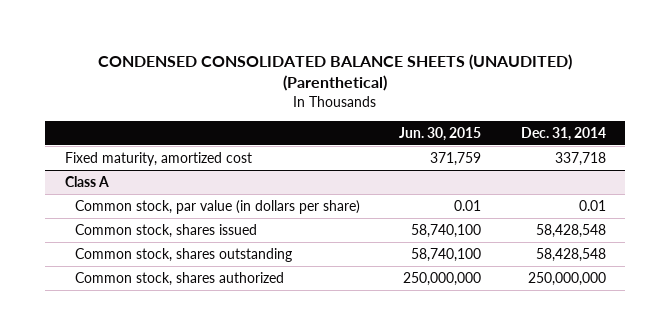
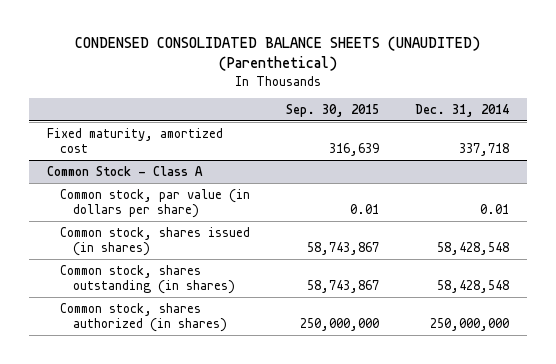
- | Jun. 30, 2015 | Dec. 31, 2014
+ | Sep. 30, 2015 | Dec. 31, 2014
- Class A
+ Common Stock - Class A
- Common stock, shares issued | 58,740,100 | 58,428,548
- Common stock, shares outstanding | 58,740,100 | 58,428,548
- Common stock, shares authorized | 250,000,000 | 250,000,000
+ Common stock, shares issued (in shares) | 58,743,867 | 58,428,548
+ Common stock, shares outstanding (in shares) | 58,743,867 | 58,428,548
+ Common stock, shares authorized (in shares) | 250,000,000 | 250,000,000

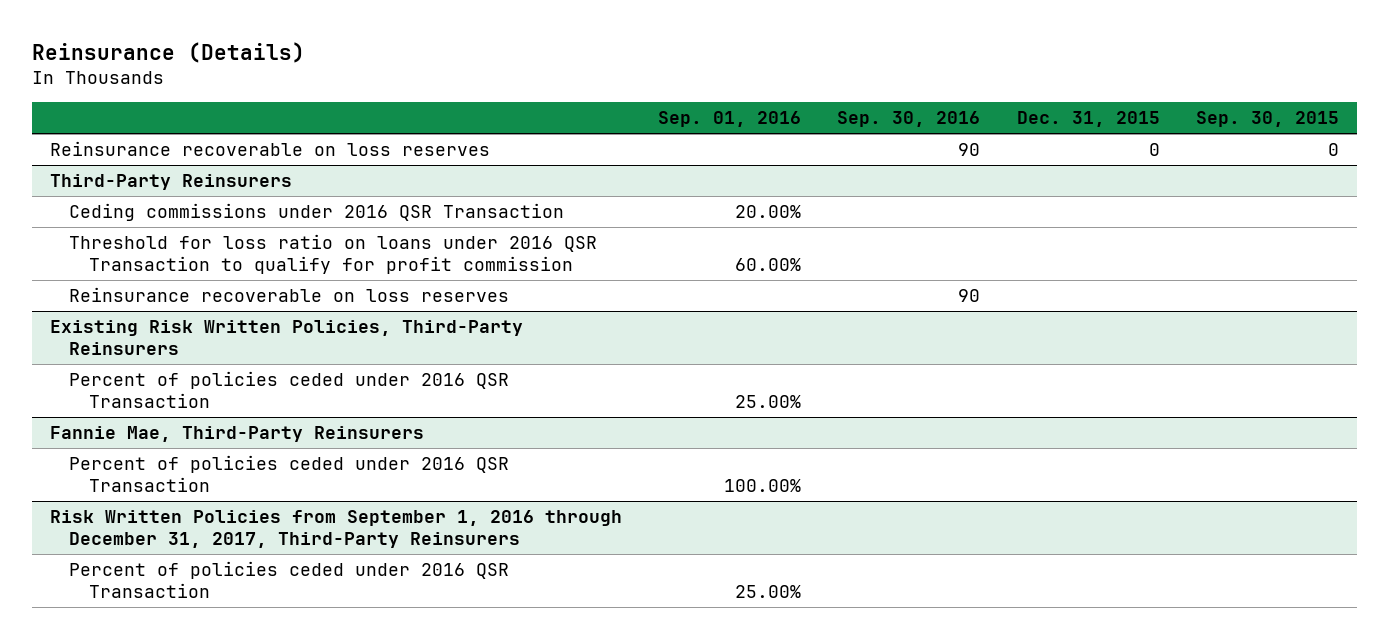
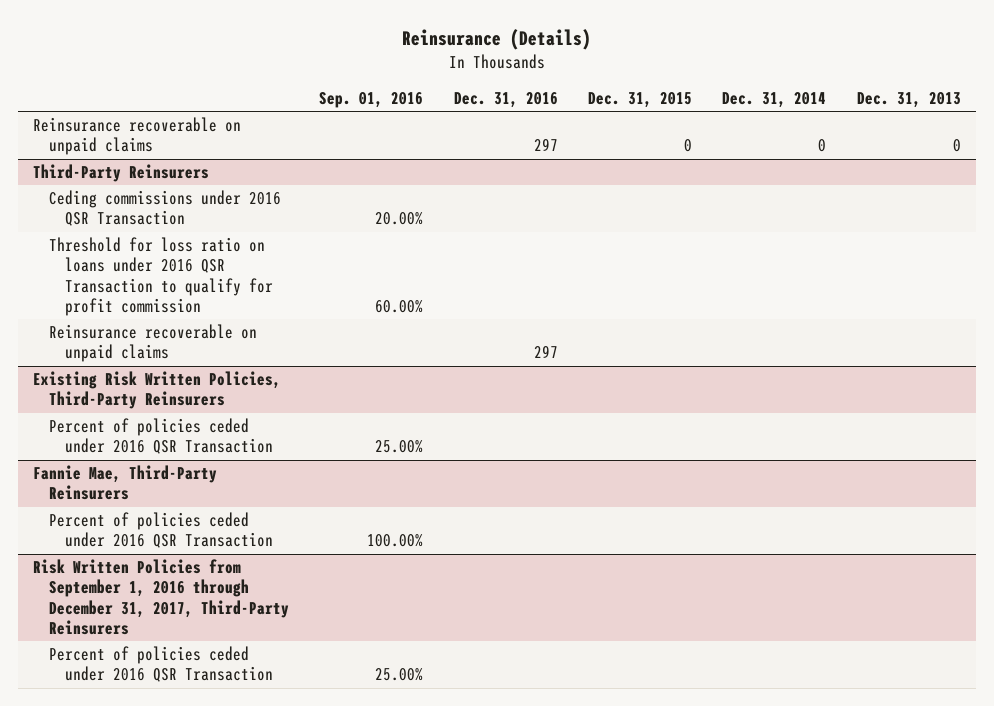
- | Sep. 01, 2016 | Sep. 30, 2016 | Dec. 31, 2015 | Sep. 30, 2015
+ | Sep. 01, 2016 | Dec. 31, 2016 | Dec. 31, 2015 | Dec. 31, 2014 | Dec. 31, 2013
- Reinsurance recoverable on loss reserves | | 90 | 0 | 0
+ Reinsurance recoverable on unpaid claims | | 297 | 0 | 0 | 0
@ Third-Party Reinsurers
- Reinsurance recoverable on loss reserves | | 90 | |
+ Reinsurance recoverable on unpaid claims | | 297 | | |

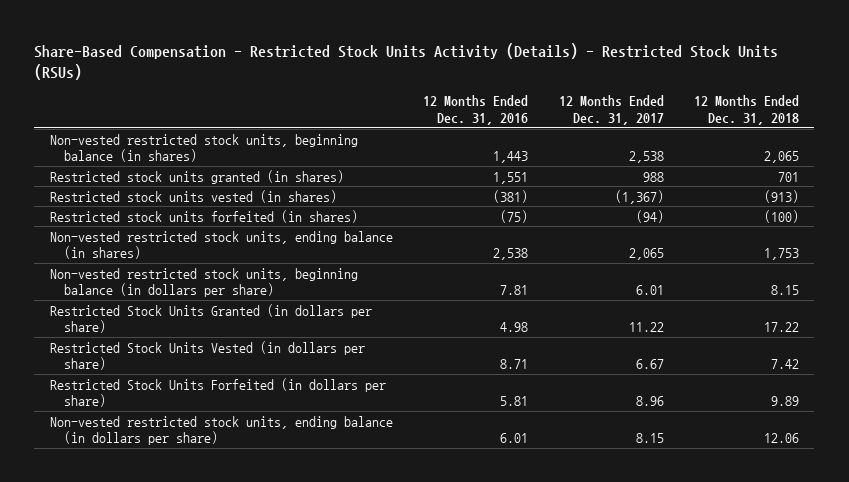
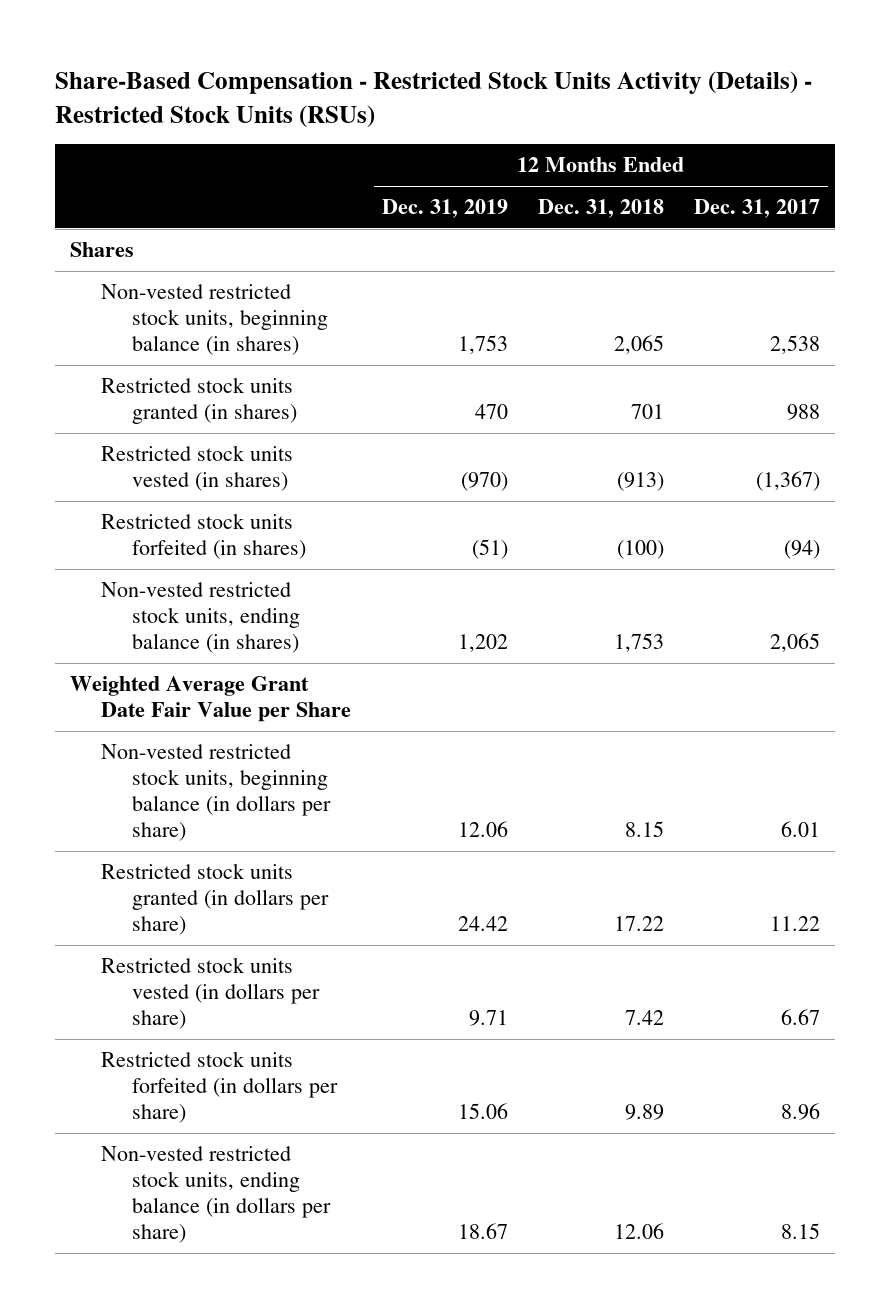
- | 12 Months Ended Dec. 31, 2016 | 12 Months Ended Dec. 31, 2017 | 12 Months Ended Dec. 31, 2018
+ | 12 Months Ended Dec. 31, 2019 | 12 Months Ended Dec. 31, 2018 | 12 Months Ended Dec. 31, 2017
+ Shares
+ Weighted Average Grant Date Fair Value per Share
- Restricted Stock Units Granted (in dollars per share) | 4.98 | 11.22 | 17.22
- Restricted Stock Units Vested (in dollars per share) | 8.71 | 6.67 | 7.42
- Restricted Stock Units Forfeited (in dollars per share) | 5.81 | 8.96 | 9.89
+ Restricted stock units granted (in dollars per share) | 24.42 | 17.22 | 11.22
+ Restricted stock units vested (in dollars per share) | 9.71 | 7.42 | 6.67
+ Restricted stock units forfeited (in dollars per share) | 15.06 | 9.89 | 8.96

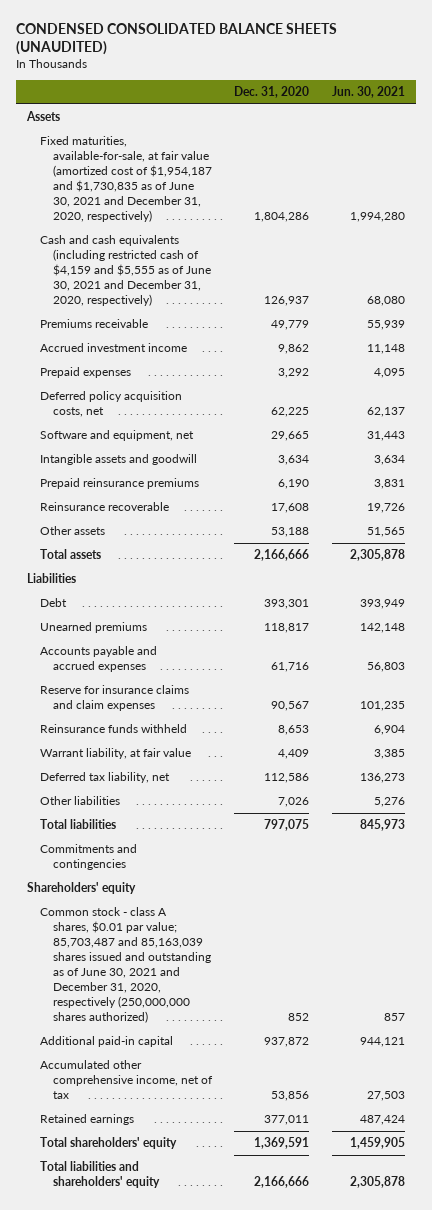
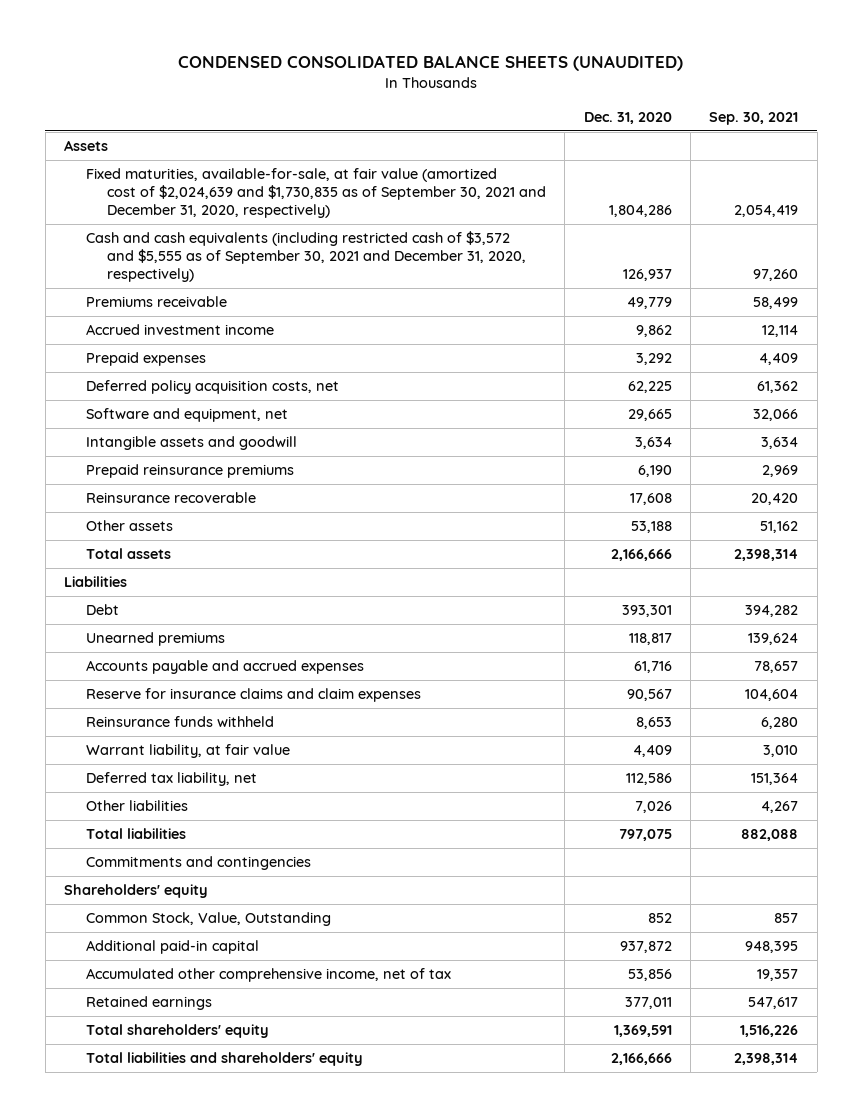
- | Dec. 31, 2020 | Jun. 30, 2021
+ | Dec. 31, 2020 | Sep. 30, 2021
- Fixed maturities, available-for-sale, at fair value (amortized cost of $1,954,187 and $1,730,835 as of June 30, 2021 and December 31, 2020, respectively) | 1,804,286 | 1,994,280
- Cash and cash equivalents (including restricted cash of $4,159 and $5,555 as of June 30, 2021 and December 31, 2020, respectively) | 126,937 | 68,080
+ Fixed maturities, available-for-sale, at fair value (amortized cost of $2,024,639 and $1,730,835 as of September 30, 2021 and December 31, 2020, respectively) | 1,804,286 | 2,054,419
+ Cash and cash equivalents (including restricted cash of $3,572 and $5,555 as of September 30, 2021 and December 31, 2020, respectively) | 126,937 | 97,260
- Common stock - class A shares, $0.01 par value; 85,703,487 and 85,163,039 shares issued and outstanding as of June 30, 2021 and December 31, 2020, respectively (250,000,000 shares authorized) | 852 | 857
+ Common Stock, Value, Outstanding | 852 | 857

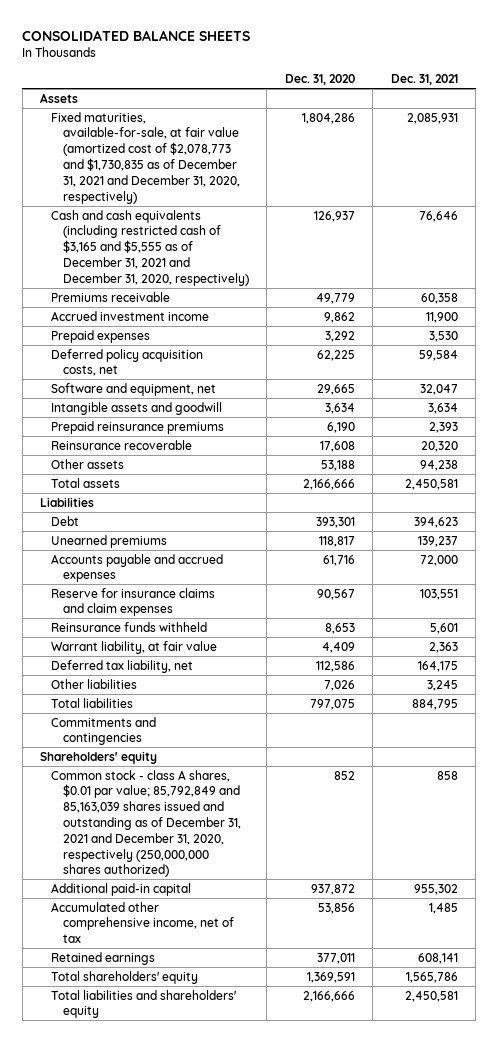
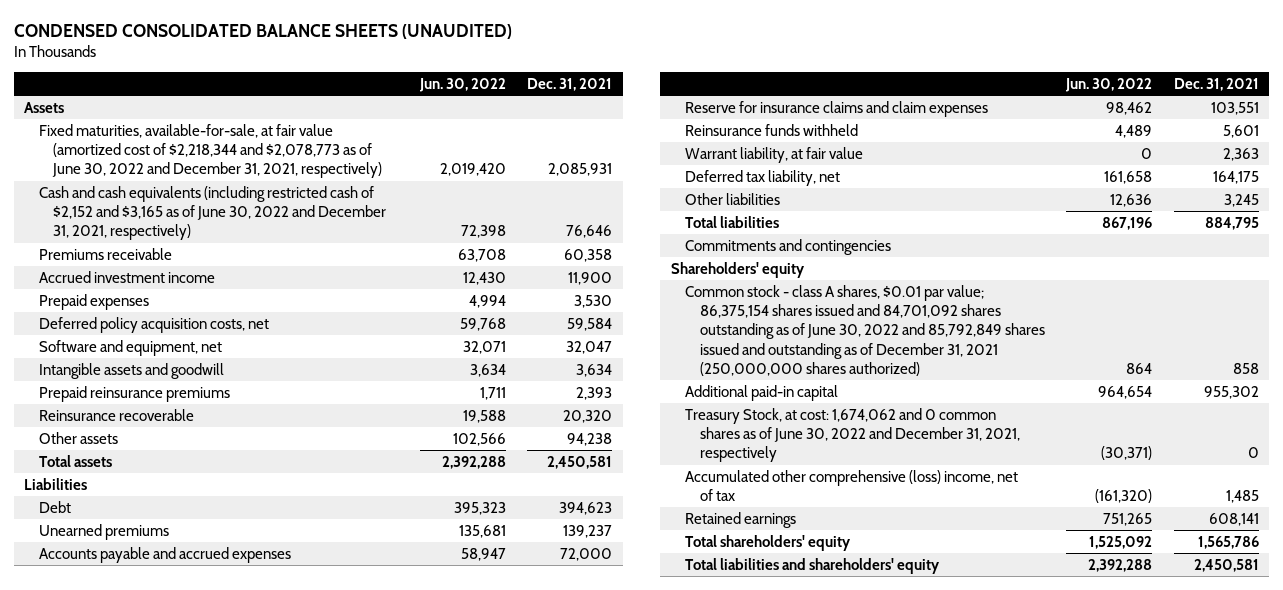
- CONSOLIDATED BALANCE SHEETS
+ CONDENSED CONSOLIDATED BALANCE SHEETS (UNAUDITED)
- | Dec. 31, 2020 | Dec. 31, 2021
+ | Jun. 30, 2022 | Dec. 31, 2021
- Fixed maturities, available-for-sale, at fair value (amortized cost of $2,078,773 and $1,730,835 as of December 31, 2021 and December 31, 2020, respectively) | 1,804,286 | 2,085,931
- Cash and cash equivalents (including restricted cash of $3,165 and $5,555 as of December 31, 2021 and December 31, 2020, respectively) | 126,937 | 76,646
+ Fixed maturities, available-for-sale, at fair value (amortized cost of $2,218,344 and $2,078,773 as of June 30, 2022 and December 31, 2021, respectively) | 2,019,420 | 2,085,931
+ Cash and cash equivalents (including restricted cash of $2,152 and $3,165 as of June 30, 2022 and December 31, 2021, respectively) | 72,398 | 76,646
- Common stock - class A shares, $0.01 par value; 85,792,849 and 85,163,039 shares issued and outstanding as of December 31, 2021 and December 31, 2020, respectively (250,000,000 shares authorized) | 852 | 858
+ Common stock - class A shares, $0.01 par value; 86,375,154 shares issued and 84,701,092 shares outstanding as of June 30, 2022 and 85,792,849 shares issued and outstanding as of December 31, 2021 (250,000,000 shares authorized) | 864 | 858
- Accumulated other comprehensive income, net of tax | 53,856 | 1,485
+ Treasury Stock, at cost: 1,674,062 and 0 common shares as of June 30, 2022 and December 31, 2021, respectively | (30,371) | 0
+ Accumulated other comprehensive (loss) income, net of tax | (161,320) | 1,485

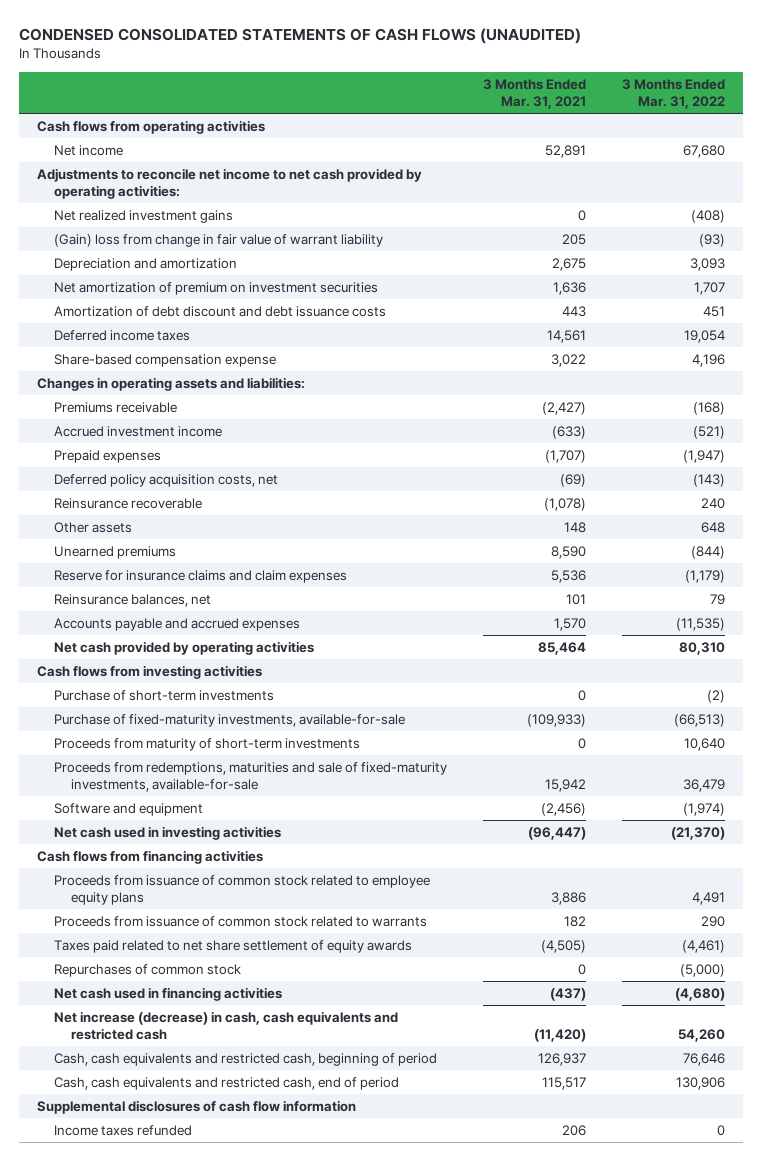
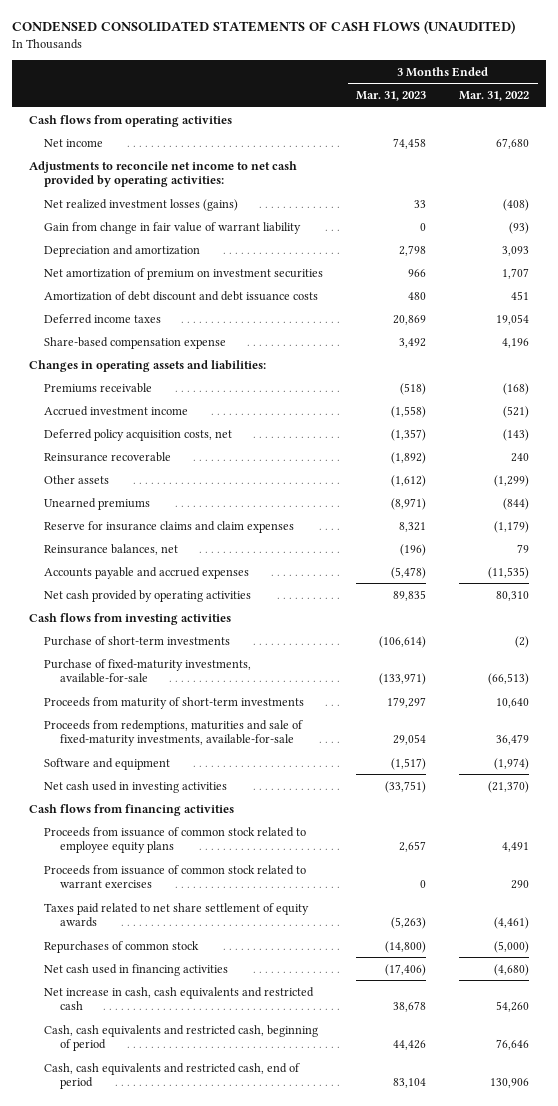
- | 3 Months Ended Mar. 31, 2021 | 3 Months Ended Mar. 31, 2022
+ | 3 Months Ended Mar. 31, 2023 | 3 Months Ended Mar. 31, 2022
- Net realized investment gains | 0 | (408)
- (Gain) loss from change in fair value of warrant liability | 205 | (93)
+ Net realized investment losses (gains) | 33 | (408)
+ Gain from change in fair value of warrant liability | 0 | (93)
- Prepaid expenses | (1,707) | (1,947)
- Other assets | 148 | 648
+ Other assets | (1,612) | (1,299)
- Proceeds from issuance of common stock related to warrants | 182 | 290
+ Proceeds from issuance of common stock related to warrant exercises | 0 | 290
- Net increase (decrease) in cash, cash equivalents and restricted cash | (11,420) | 54,260
+ Net increase in cash, cash equivalents and restricted cash | 38,678 | 54,260
- Supplemental disclosures of cash flow information
- Income taxes refunded | 206 | 0

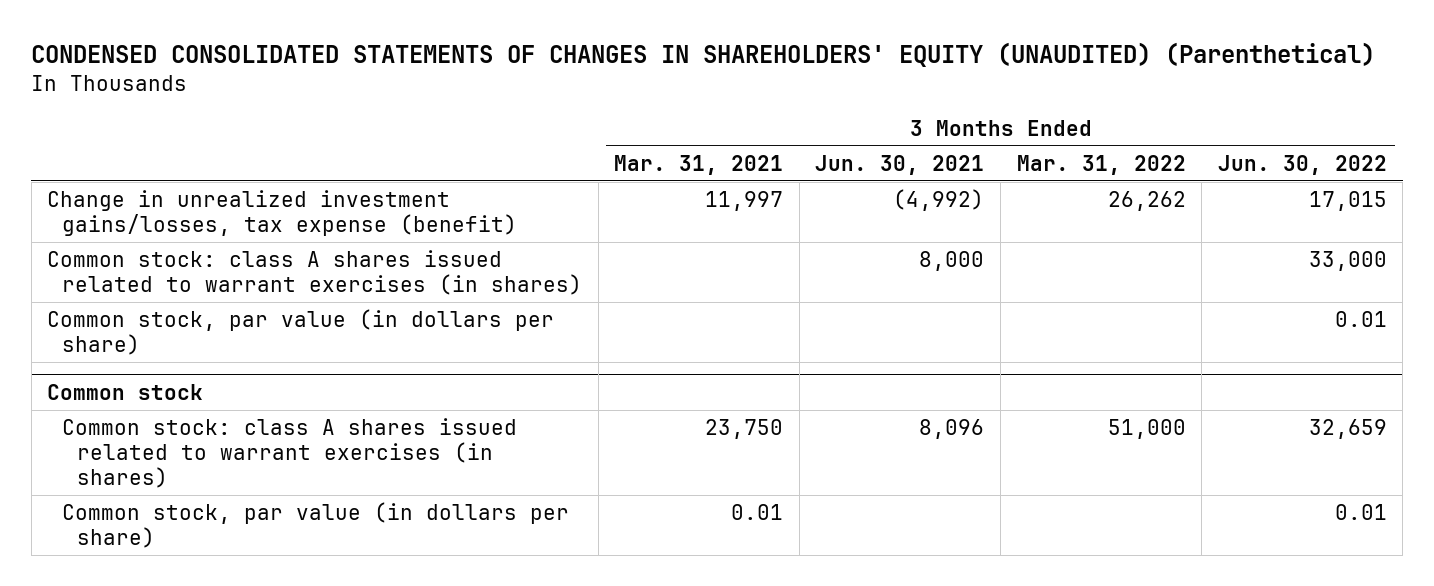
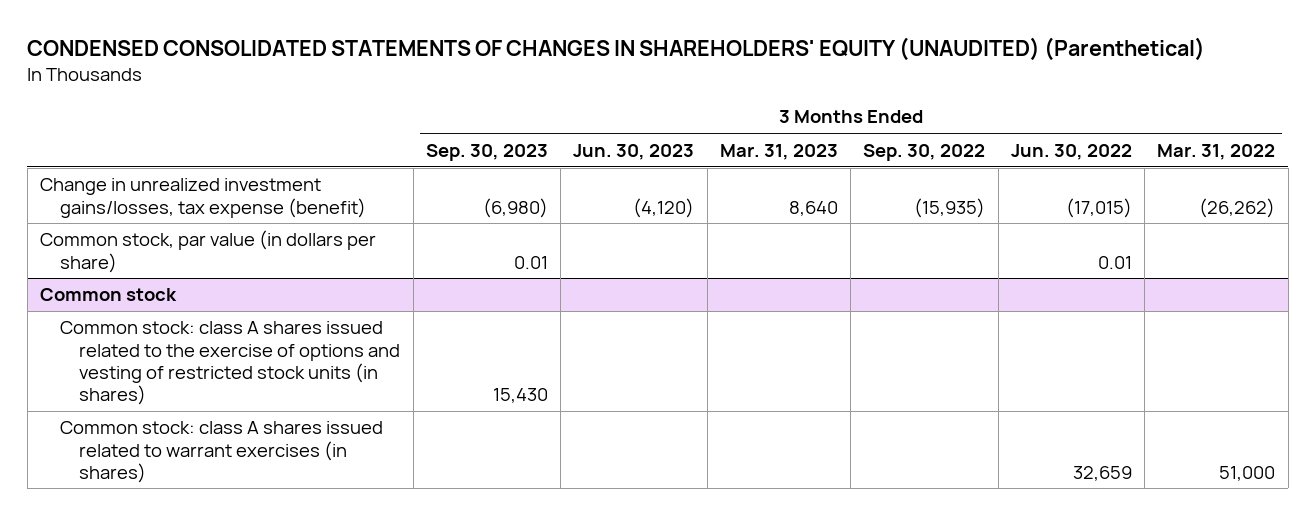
- | 3 Months Ended Mar. 31, 2021 | 3 Months Ended Jun. 30, 2021 | 3 Months Ended Mar. 31, 2022 | 3 Months Ended Jun. 30, 2022
+ | 3 Months Ended Sep. 30, 2023 | 3 Months Ended Jun. 30, 2023 | 3 Months Ended Mar. 31, 2023 | 3 Months Ended Sep. 30, 2022 | 3 Months Ended Jun. 30, 2022 | 3 Months Ended Mar. 31, 2022
- Change in unrealized investment gains/losses, tax expense (benefit) | 11,997 | (4,992) | 26,262 | 17,015
- Common stock: class A shares issued related to warrant exercises (in shares) | | 8,000 | | 33,000
+ Change in unrealized investment gains/losses, tax expense (benefit) | (6,980) | (4,120) | 8,640 | (15,935) | (17,015) | (26,262)
@ Common stock
+ Common stock: class A shares issued related to the exercise of options and vesting of restricted stock units (in shares) | 15,430 | | | | |
- Common stock, par value (in dollars per share) | 0.01 | | | 0.01

